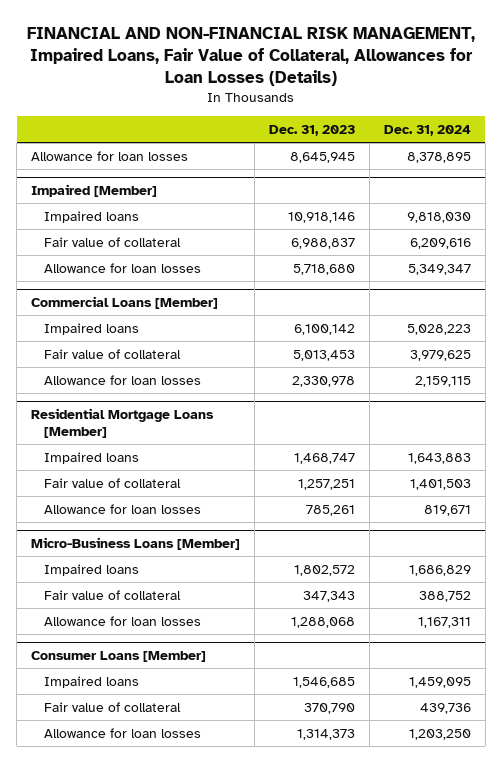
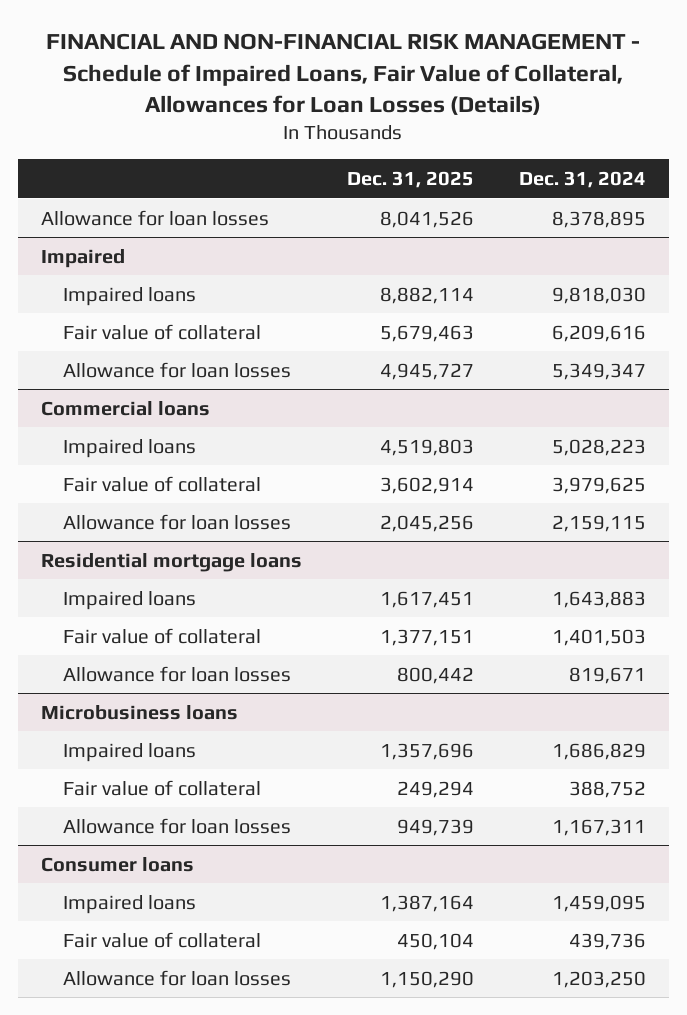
- FINANCIAL AND NON-FINANCIAL RISK MANAGEMENT, Impaired Loans, Fair Value of Collateral, Allowances for Loan Losses (Details)
+ FINANCIAL AND NON-FINANCIAL RISK MANAGEMENT - Schedule of Impaired Loans, Fair Value of Collateral, Allowances for Loan Losses (Details)
- | Dec. 31, 2023 | Dec. 31, 2024
+ | Dec. 31, 2025 | Dec. 31, 2024
- Impaired [Member]
+ Impaired
- Commercial Loans [Member]
+ Commercial loans
- Residential Mortgage Loans [Member]
+ Residential mortgage loans
- Micro-Business Loans [Member]
+ Microbusiness loans
- Consumer Loans [Member]
+ Consumer loans

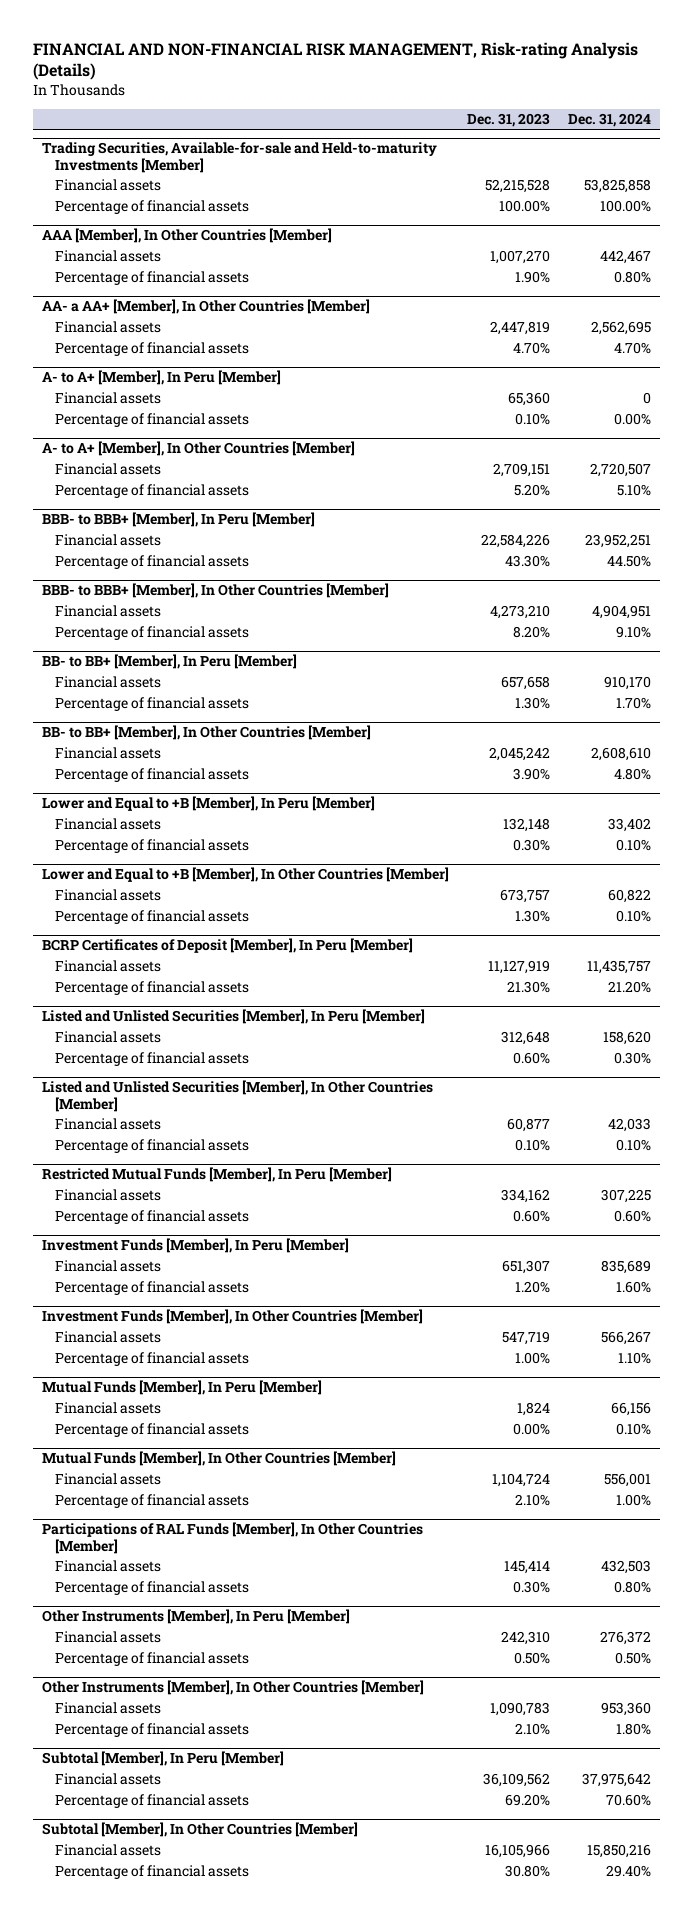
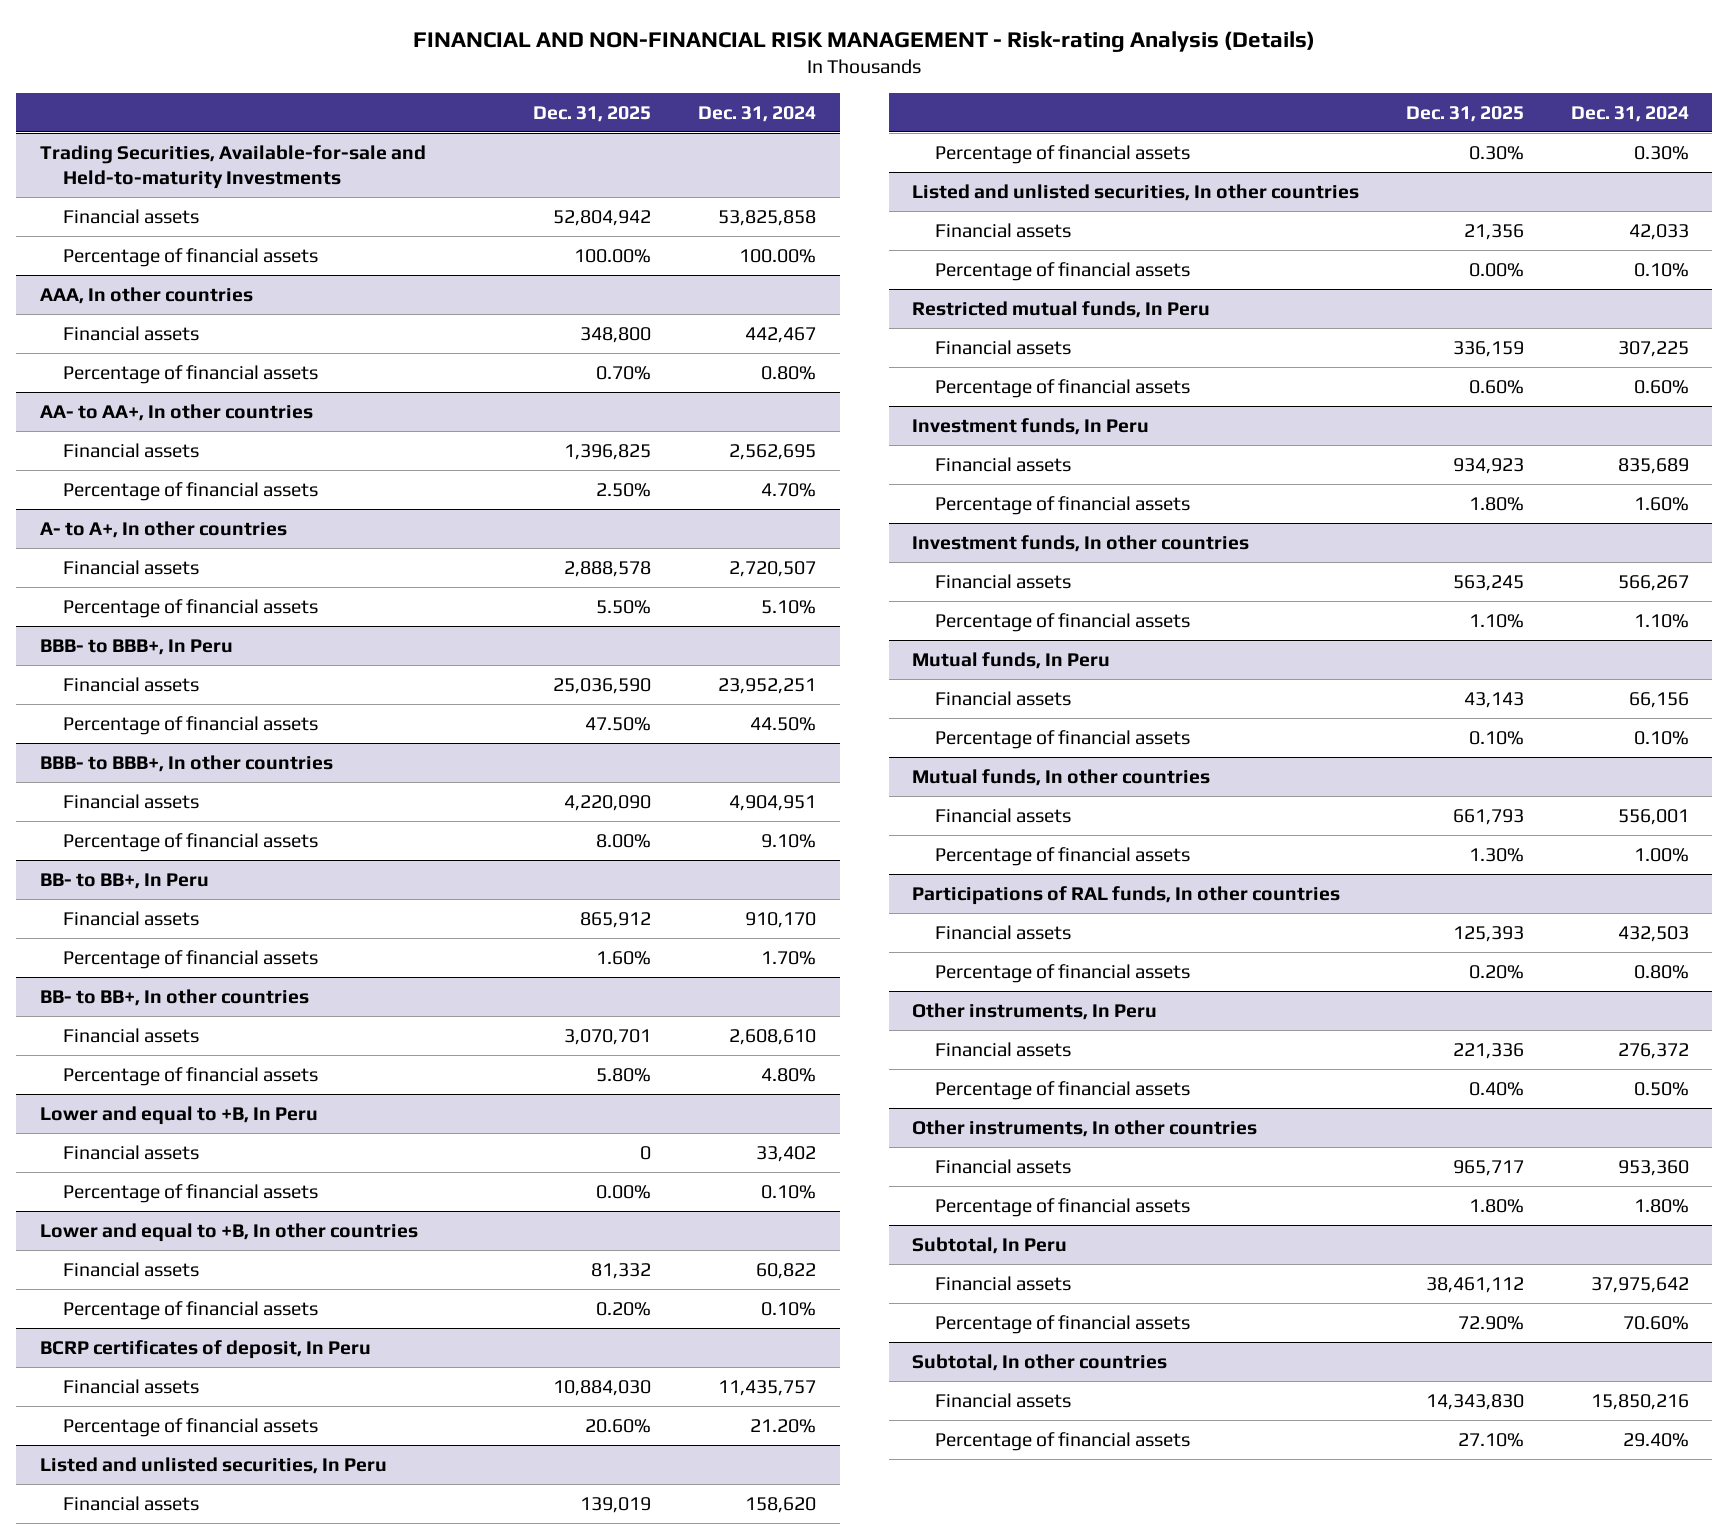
- FINANCIAL AND NON-FINANCIAL RISK MANAGEMENT, Risk-rating Analysis (Details)
+ FINANCIAL AND NON-FINANCIAL RISK MANAGEMENT - Risk-rating Analysis (Details)
- | Dec. 31, 2023 | Dec. 31, 2024
+ | Dec. 31, 2025 | Dec. 31, 2024
- Trading Securities, Available-for-sale and Held-to-maturity Investments [Member]
+ Trading Securities, Available-for-sale and Held-to-maturity Investments
- AAA [Member], In Other Countries [Member]
+ AAA, In other countries
- AA- a AA+ [Member], In Other Countries [Member]
+ AA- to AA+, In other countries
- A- to A+ [Member], In Peru [Member]
- Financial assets | 65,360 | 0
- Percentage of financial assets | 0.10% | 0.00%
- A- to A+ [Member], In Other Countries [Member]
+ A- to A+, In other countries
- BBB- to BBB+ [Member], In Peru [Member]
+ BBB- to BBB+, In Peru
- BBB- to BBB+ [Member], In Other Countries [Member]
+ BBB- to BBB+, In other countries
- BB- to BB+ [Member], In Peru [Member]
+ BB- to BB+, In Peru
- BB- to BB+ [Member], In Other Countries [Member]
+ BB- to BB+, In other countries
- Lower and Equal to +B [Member], In Peru [Member]
+ Lower and equal to +B, In Peru
- Lower and Equal to +B [Member], In Other Countries [Member]
+ Lower and equal to +B, In other countries
- BCRP Certificates of Deposit [Member], In Peru [Member]
+ BCRP certificates of deposit, In Peru
- Listed and Unlisted Securities [Member], In Peru [Member]
+ Listed and unlisted securities, In Peru
- Listed and Unlisted Securities [Member], In Other Countries [Member]
+ Listed and unlisted securities, In other countries
- Restricted Mutual Funds [Member], In Peru [Member]
+ Restricted mutual funds, In Peru
- Investment Funds [Member], In Peru [Member]
+ Investment funds, In Peru
- Investment Funds [Member], In Other Countries [Member]
+ Investment funds, In other countries
- Mutual Funds [Member], In Peru [Member]
+ Mutual funds, In Peru
- Mutual Funds [Member], In Other Countries [Member]
+ Mutual funds, In other countries
- Participations of RAL Funds [Member], In Other Countries [Member]
+ Participations of RAL funds, In other countries
- Other Instruments [Member], In Peru [Member]
+ Other instruments, In Peru
- Other Instruments [Member], In Other Countries [Member]
+ Other instruments, In other countries
- Subtotal [Member], In Peru [Member]
+ Subtotal, In Peru
- Subtotal [Member], In Other Countries [Member]
+ Subtotal, In other countries

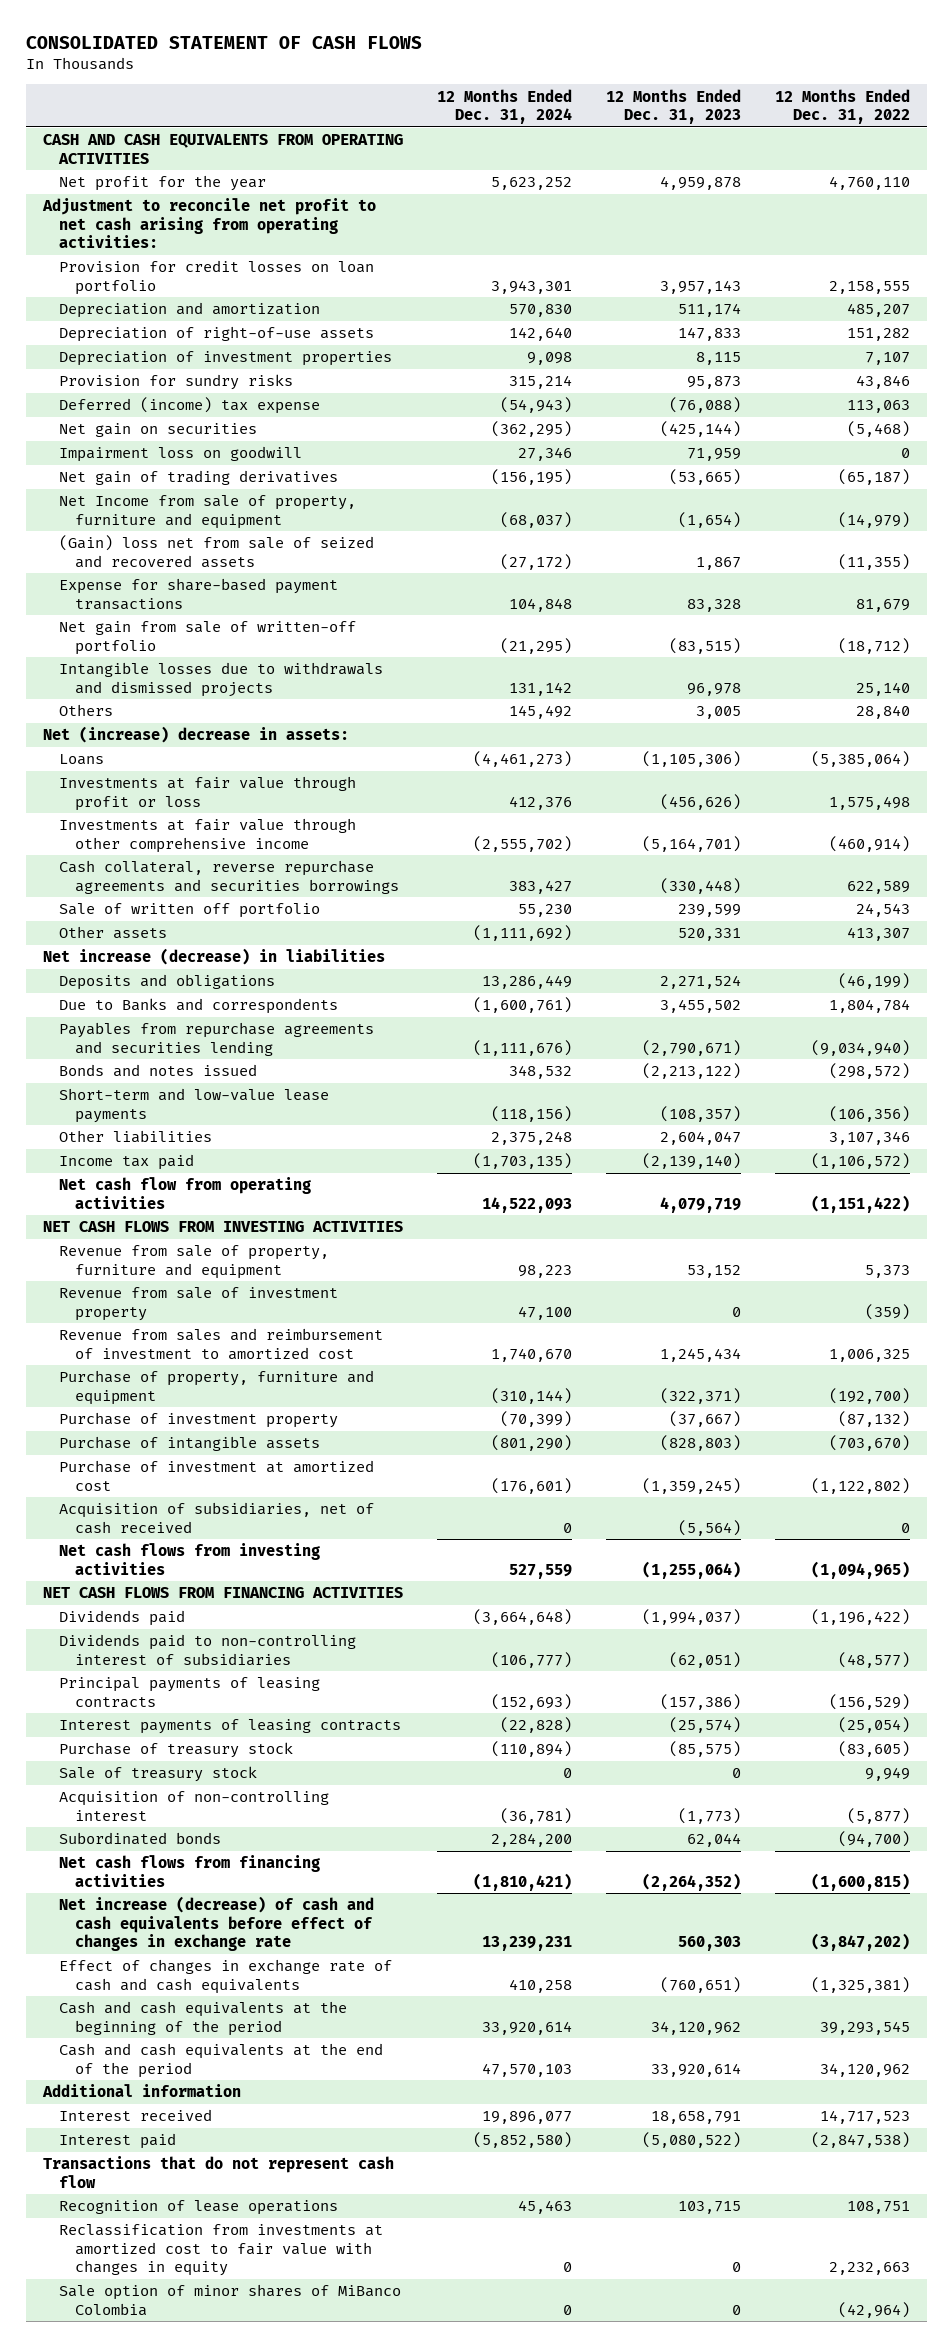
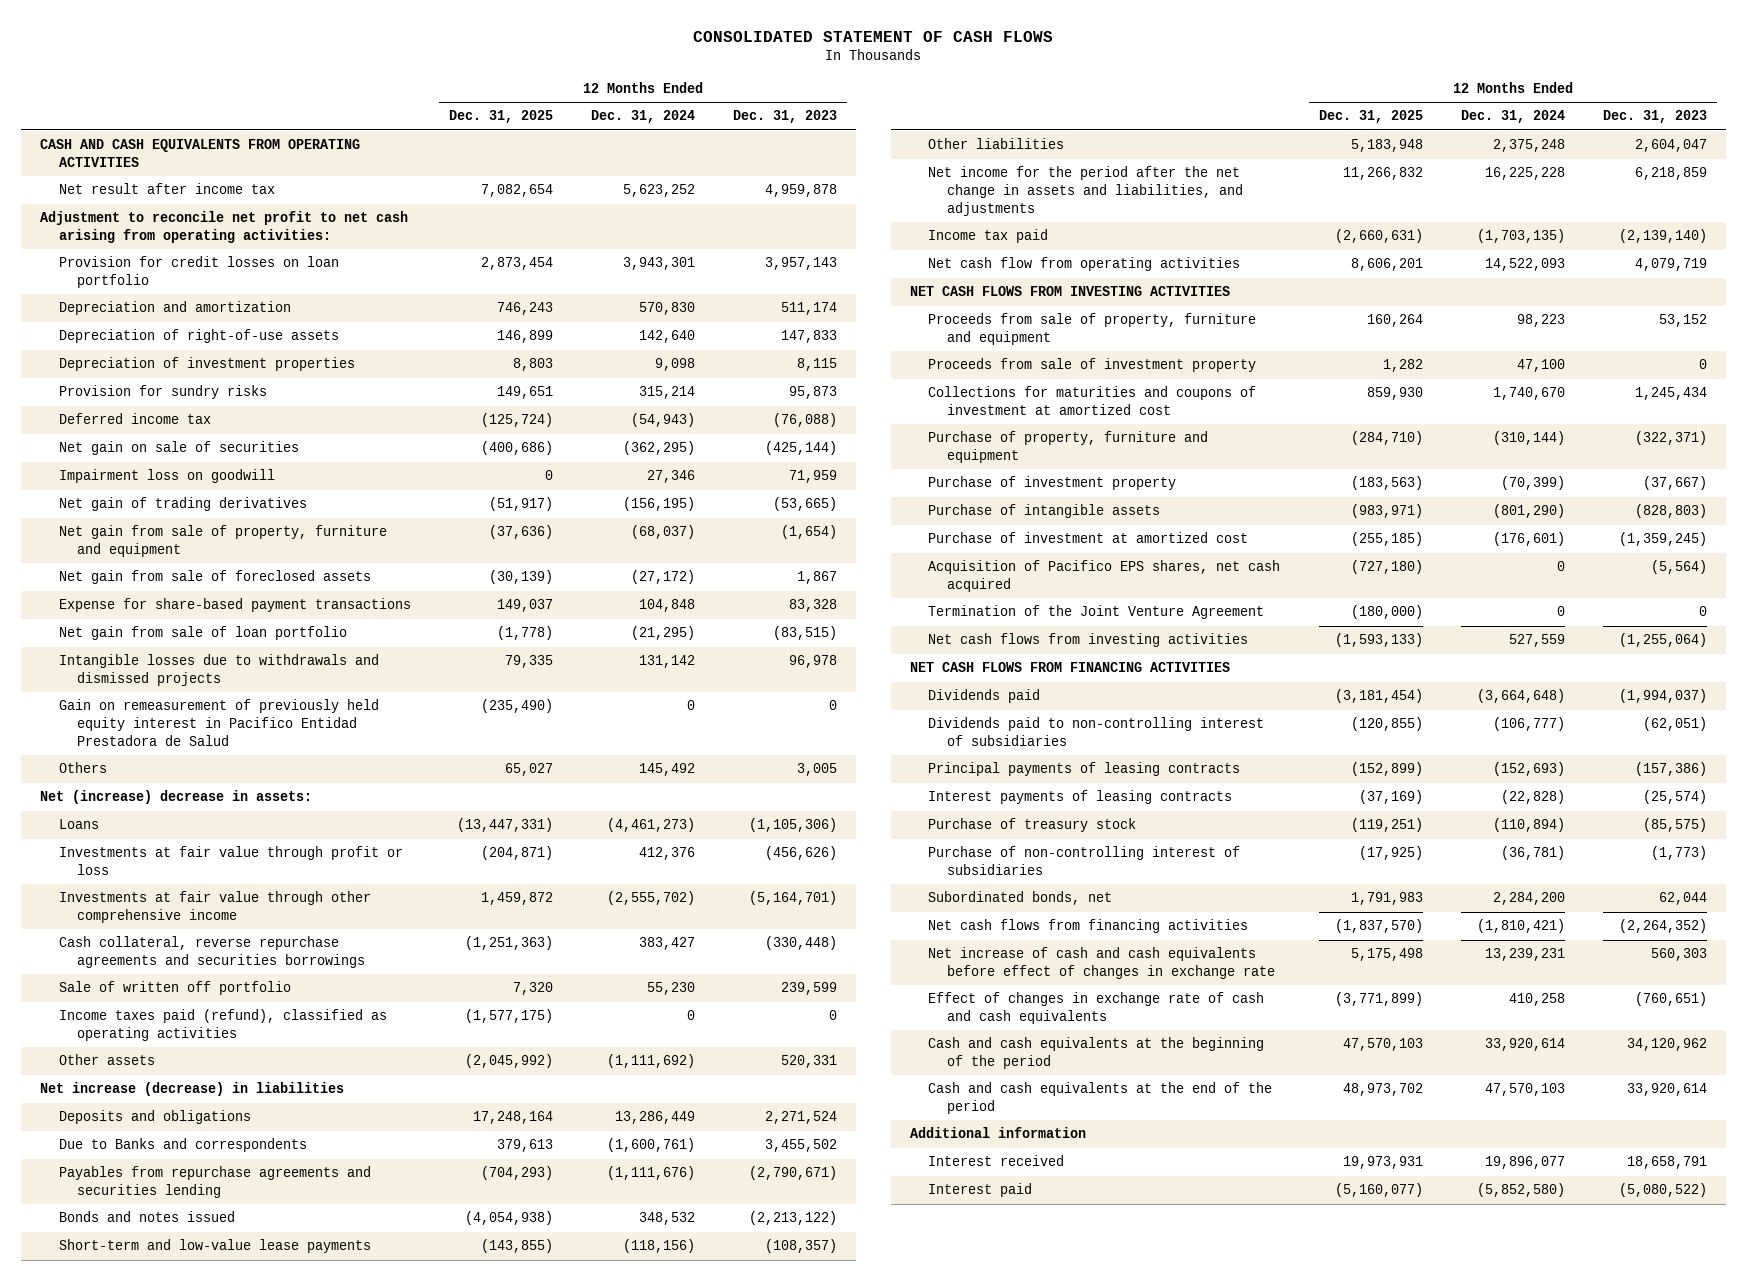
- | 12 Months Ended Dec. 31, 2024 | 12 Months Ended Dec. 31, 2023 | 12 Months Ended Dec. 31, 2022
+ | 12 Months Ended Dec. 31, 2025 | 12 Months Ended Dec. 31, 2024 | 12 Months Ended Dec. 31, 2023
- Net profit for the year | 5,623,252 | 4,959,878 | 4,760,110
+ Net result after income tax | 7,082,654 | 5,623,252 | 4,959,878
- Deferred (income) tax expense | (54,943) | (76,088) | 113,063
- Net gain on securities | (362,295) | (425,144) | (5,468)
+ Deferred income tax | (125,724) | (54,943) | (76,088)
+ Net gain on sale of securities | (400,686) | (362,295) | (425,144)
- Net Income from sale of property, furniture and equipment | (68,037) | (1,654) | (14,979)
- (Gain) loss net from sale of seized and recovered assets | (27,172) | 1,867 | (11,355)
+ Net gain from sale of property, furniture and equipment | (37,636) | (68,037) | (1,654)
+ Net gain from sale of foreclosed assets | (30,139) | (27,172) | 1,867
- Net gain from sale of written-off portfolio | (21,295) | (83,515) | (18,712)
+ Net gain from sale of loan portfolio | (1,778) | (21,295) | (83,515)
+ Gain on remeasurement of previously held equity interest in Pacifico Entidad Prestadora de Salud | (235,490) | 0 | 0
+ Income taxes paid (refund), classified as operating activities | (1,577,175) | 0 | 0
+ Net income for the period after the net change in assets and liabilities, and adjustments | 11,266,832 | 16,225,228 | 6,218,859
- Revenue from sale of property, furniture and equipment | 98,223 | 53,152 | 5,373
- Revenue from sale of investment property | 47,100 | 0 | (359)
- Revenue from sales and reimbursement of investment to amortized cost | 1,740,670 | 1,245,434 | 1,006,325
+ Proceeds from sale of property, furniture and equipment | 160,264 | 98,223 | 53,152
+ Proceeds from sale of investment property | 1,282 | 47,100 | 0
+ Collections for maturities and coupons of investment at amortized cost | 859,930 | 1,740,670 | 1,245,434
- Acquisition of subsidiaries, net of cash received | 0 | (5,564) | 0
+ Acquisition of Pacifico EPS shares, net cash acquired | (727,180) | 0 | (5,564)
+ Termination of the Joint Venture Agreement | (180,000) | 0 | 0
- Sale of treasury stock | 0 | 0 | 9,949
- Acquisition of non-controlling interest | (36,781) | (1,773) | (5,877)
- Subordinated bonds | 2,284,200 | 62,044 | (94,700)
+ Purchase of non-controlling interest of subsidiaries | (17,925) | (36,781) | (1,773)
+ Subordinated bonds, net | 1,791,983 | 2,284,200 | 62,044
- Net increase (decrease) of cash and cash equivalents before effect of changes in exchange rate | 13,239,231 | 560,303 | (3,847,202)
+ Net increase of cash and cash equivalents before effect of changes in exchange rate | 5,175,498 | 13,239,231 | 560,303
- Transactions that do not represent cash flow
- Recognition of lease operations | 45,463 | 103,715 | 108,751
- Reclassification from investments at amortized cost to fair value with changes in equity | 0 | 0 | 2,232,663
- Sale option of minor shares of MiBanco Colombia | 0 | 0 | (42,964)

